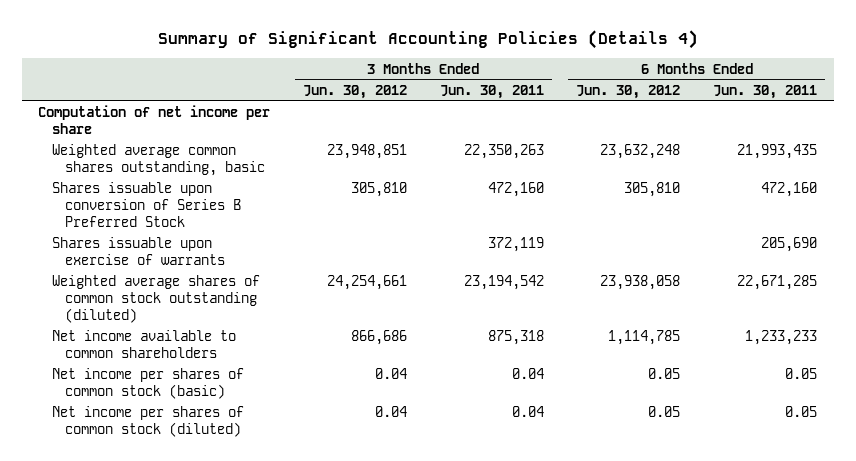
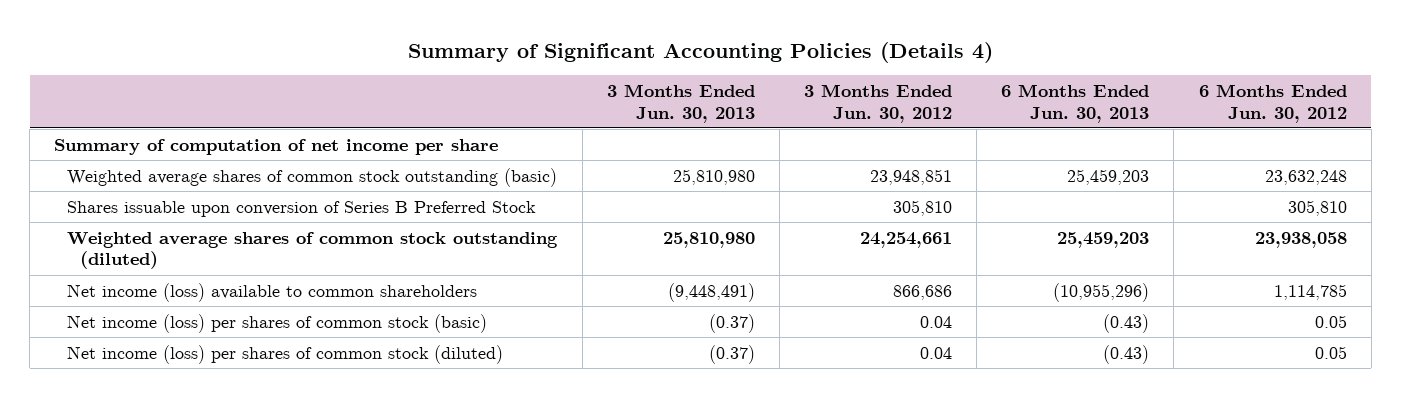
- | 3 Months Ended Jun. 30, 2012 | 3 Months Ended Jun. 30, 2011 | 6 Months Ended Jun. 30, 2012 | 6 Months Ended Jun. 30, 2011
+ | 3 Months Ended Jun. 30, 2013 | 3 Months Ended Jun. 30, 2012 | 6 Months Ended Jun. 30, 2013 | 6 Months Ended Jun. 30, 2012
- Computation of net income per share
- Weighted average common shares outstanding, basic | 23,948,851 | 22,350,263 | 23,632,248 | 21,993,435
+ Summary of computation of net income per share
+ Weighted average shares of common stock outstanding (basic) | 25,810,980 | 23,948,851 | 25,459,203 | 23,632,248
- Shares issuable upon exercise of warrants | | 372,119 | | 205,690
- Net income available to common shareholders | 866,686 | 875,318 | 1,114,785 | 1,233,233
- Net income per shares of common stock (basic) | 0.04 | 0.04 | 0.05 | 0.05
- Net income per shares of common stock (diluted) | 0.04 | 0.04 | 0.05 | 0.05
+ Net income (loss) available to common shareholders | (9,448,491) | 866,686 | (10,955,296) | 1,114,785
+ Net income (loss) per shares of common stock (basic) | (0.37) | 0.04 | (0.43) | 0.05
+ Net income (loss) per shares of common stock (diluted) | (0.37) | 0.04 | (0.43) | 0.05

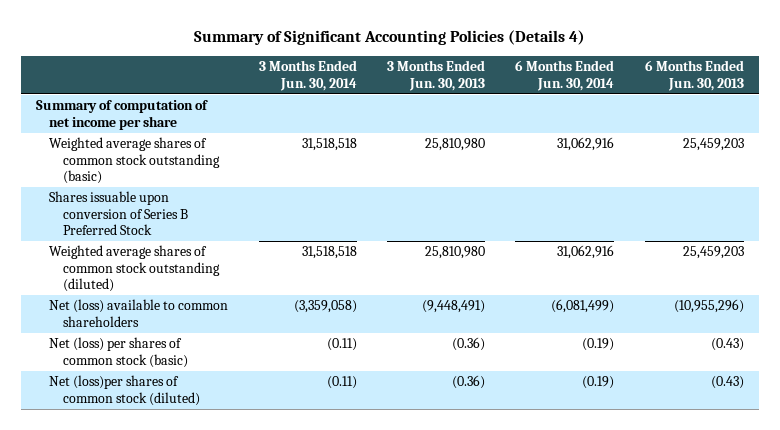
- | 3 Months Ended Jun. 30, 2013 | 3 Months Ended Jun. 30, 2012 | 6 Months Ended Jun. 30, 2013 | 6 Months Ended Jun. 30, 2012
+ | 3 Months Ended Jun. 30, 2014 | 3 Months Ended Jun. 30, 2013 | 6 Months Ended Jun. 30, 2014 | 6 Months Ended Jun. 30, 2013
- Net income (loss) available to common shareholders | (9,448,491) | 866,686 | (10,955,296) | 1,114,785
- Net income (loss) per shares of common stock (basic) | (0.37) | 0.04 | (0.43) | 0.05
- Net income (loss) per shares of common stock (diluted) | (0.37) | 0.04 | (0.43) | 0.05
+ Net (loss) available to common shareholders | (3,359,058) | (9,448,491) | (6,081,499) | (10,955,296)
+ Net (loss) per shares of common stock (basic) | (0.11) | (0.36) | (0.19) | (0.43)
+ Net (loss)per shares of common stock (diluted) | (0.11) | (0.36) | (0.19) | (0.43)

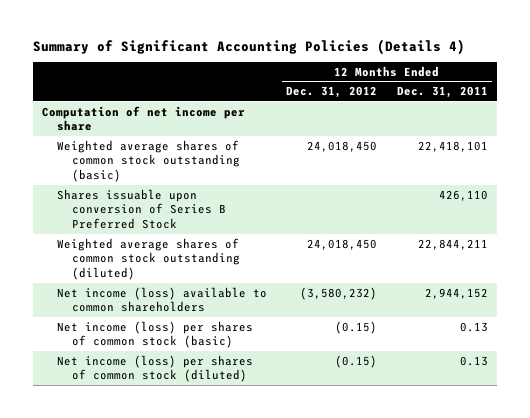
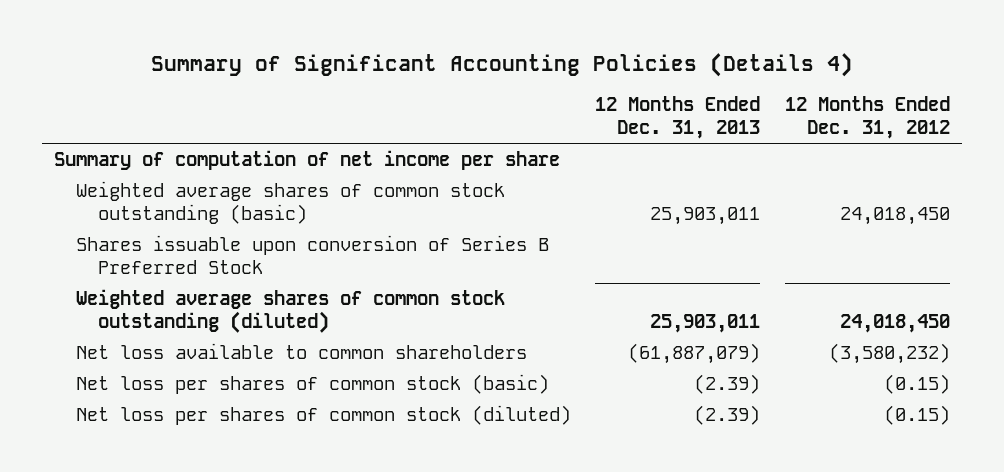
- | 12 Months Ended Dec. 31, 2012 | 12 Months Ended Dec. 31, 2011
+ | 12 Months Ended Dec. 31, 2013 | 12 Months Ended Dec. 31, 2012
- Computation of net income per share
+ Summary of computation of net income per share
- Net income (loss) available to common shareholders | (3,580,232) | 2,944,152
- Net income (loss) per shares of common stock (basic) | (0.15) | 0.13
- Net income (loss) per shares of common stock (diluted) | (0.15) | 0.13
+ Net loss available to common shareholders | (61,887,079) | (3,580,232)
+ Net loss per shares of common stock (basic) | (2.39) | (0.15)
+ Net loss per shares of common stock (diluted) | (2.39) | (0.15)

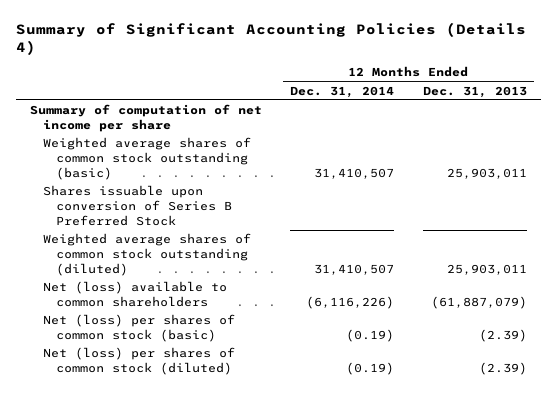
- | 12 Months Ended Dec. 31, 2013 | 12 Months Ended Dec. 31, 2012
+ | 12 Months Ended Dec. 31, 2014 | 12 Months Ended Dec. 31, 2013
- Net loss available to common shareholders | (61,887,079) | (3,580,232)
- Net loss per shares of common stock (basic) | (2.39) | (0.15)
- Net loss per shares of common stock (diluted) | (2.39) | (0.15)
+ Net (loss) available to common shareholders | (6,116,226) | (61,887,079)
+ Net (loss) per shares of common stock (basic) | (0.19) | (2.39)
+ Net (loss) per shares of common stock (diluted) | (0.19) | (2.39)

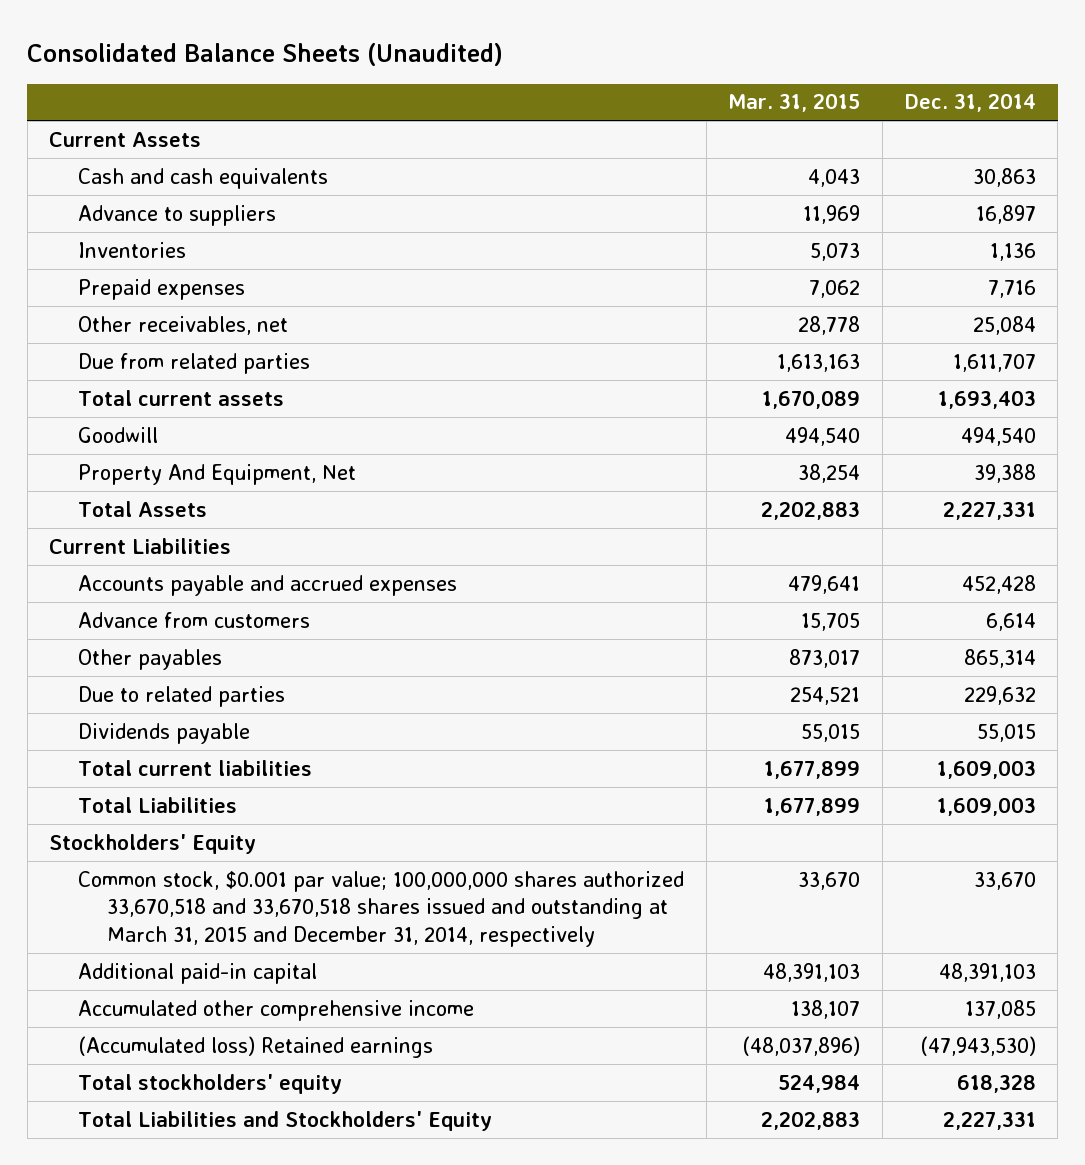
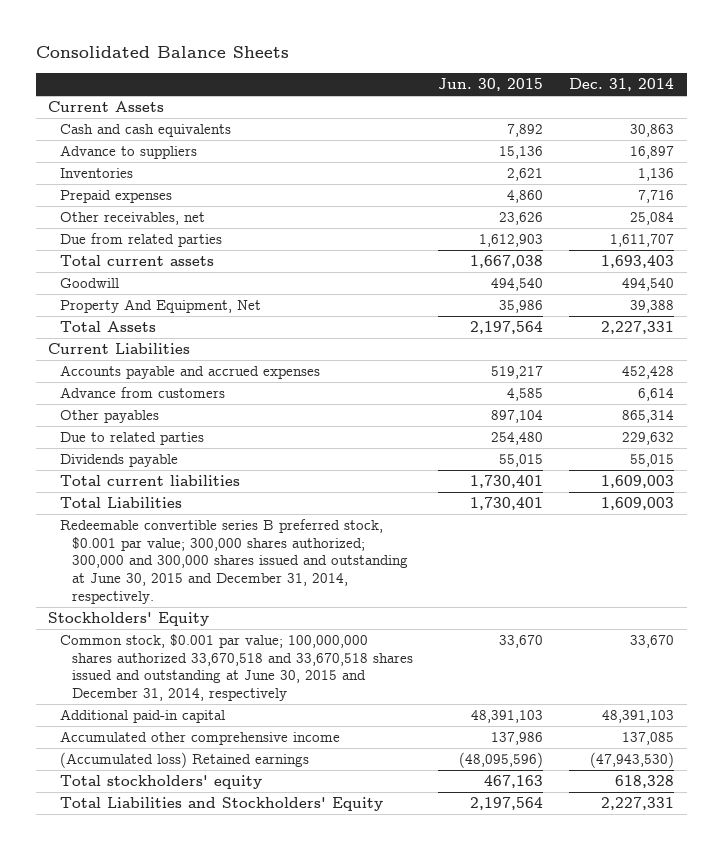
- Consolidated Balance Sheets (Unaudited)
+ Consolidated Balance Sheets
- | Mar. 31, 2015 | Dec. 31, 2014
+ | Jun. 30, 2015 | Dec. 31, 2014
+ Redeemable convertible series B preferred stock, $0.001 par value; 300,000 shares authorized; 300,000 and 300,000 shares issued and outstanding at June 30, 2015 and December 31, 2014, respectively.
- Common stock, $0.001 par value; 100,000,000 shares authorized 33,670,518 and 33,670,518 shares issued and outstanding at March 31, 2015 and December 31, 2014, respectively | 33,670 | 33,670
+ Common stock, $0.001 par value; 100,000,000 shares authorized 33,670,518 and 33,670,518 shares issued and outstanding at June 30, 2015 and December 31, 2014, respectively | 33,670 | 33,670

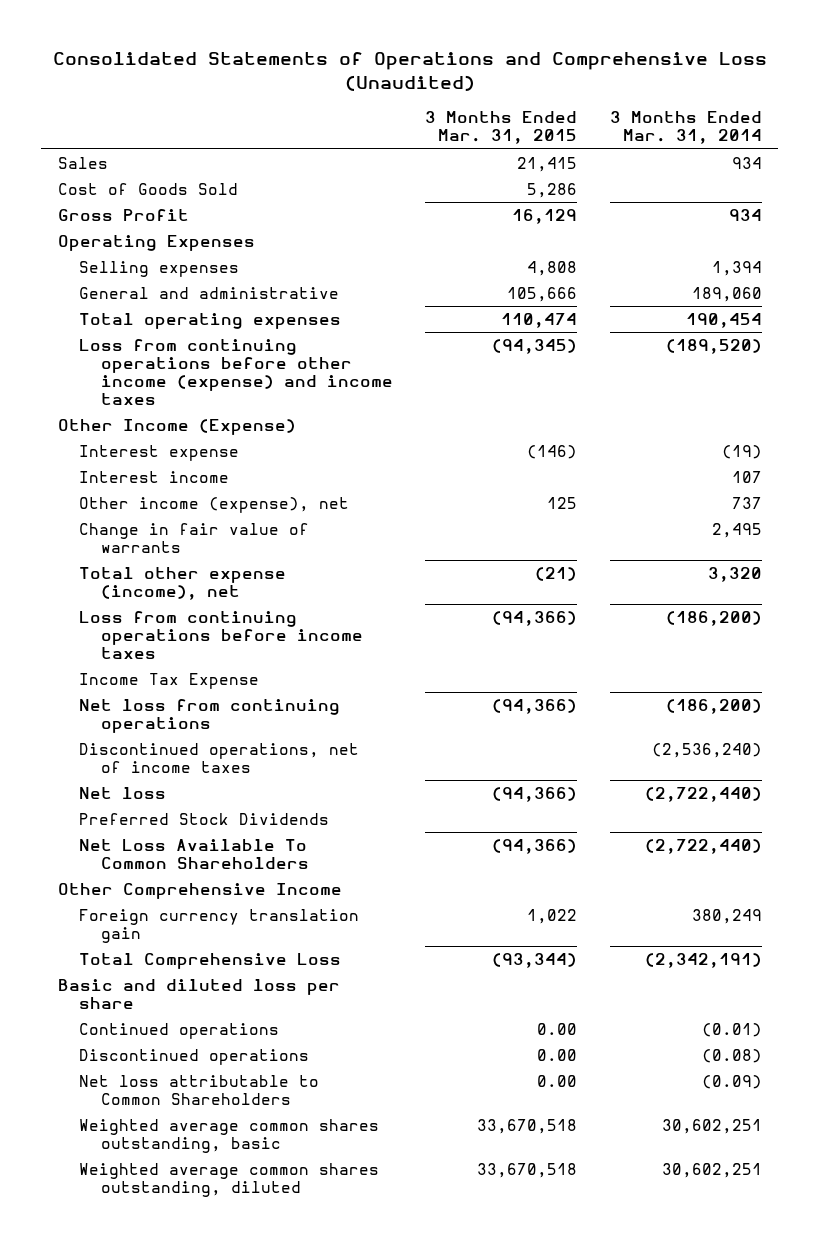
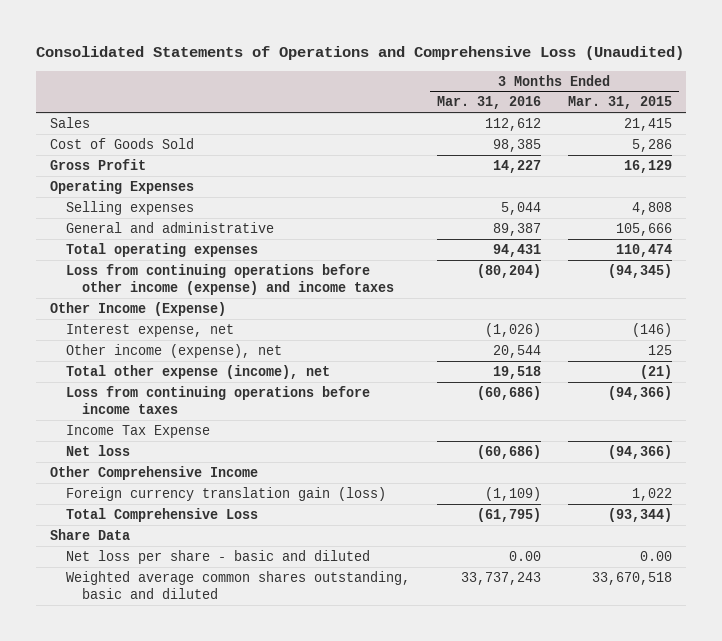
- | 3 Months Ended Mar. 31, 2015 | 3 Months Ended Mar. 31, 2014
+ | 3 Months Ended Mar. 31, 2016 | 3 Months Ended Mar. 31, 2015
- Interest expense | (146) | (19)
- Interest income | | 107
+ Interest expense, net | (1,026) | (146)
- Change in fair value of warrants | | 2,495
- Net loss from continuing operations | (94,366) | (186,200)
- Discontinued operations, net of income taxes | | (2,536,240)
- Preferred Stock Dividends
- Net Loss Available To Common Shareholders | (94,366) | (2,722,440)
- Foreign currency translation gain | 1,022 | 380,249
+ Foreign currency translation gain (loss) | (1,109) | 1,022
- Basic and diluted loss per share
- Continued operations | 0.00 | (0.01)
- Discontinued operations | 0.00 | (0.08)
- Net loss attributable to Common Shareholders | 0.00 | (0.09)
- Weighted average common shares outstanding, basic | 33,670,518 | 30,602,251
- Weighted average common shares outstanding, diluted | 33,670,518 | 30,602,251
+ Share Data
+ Net loss per share - basic and diluted | 0.00 | 0.00
+ Weighted average common shares outstanding, basic and diluted | 33,737,243 | 33,670,518

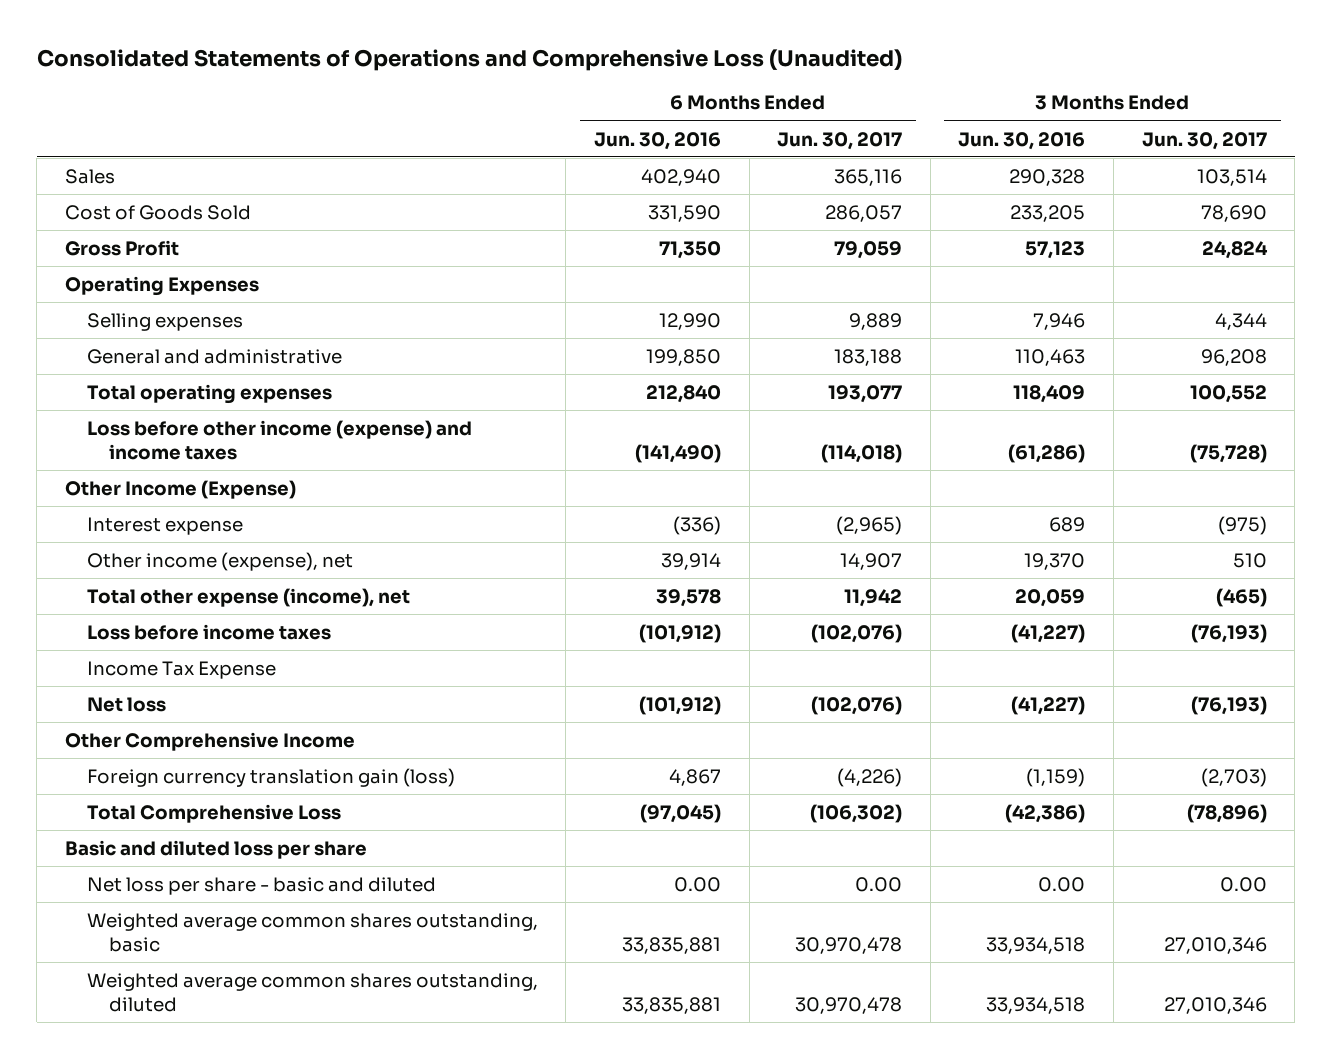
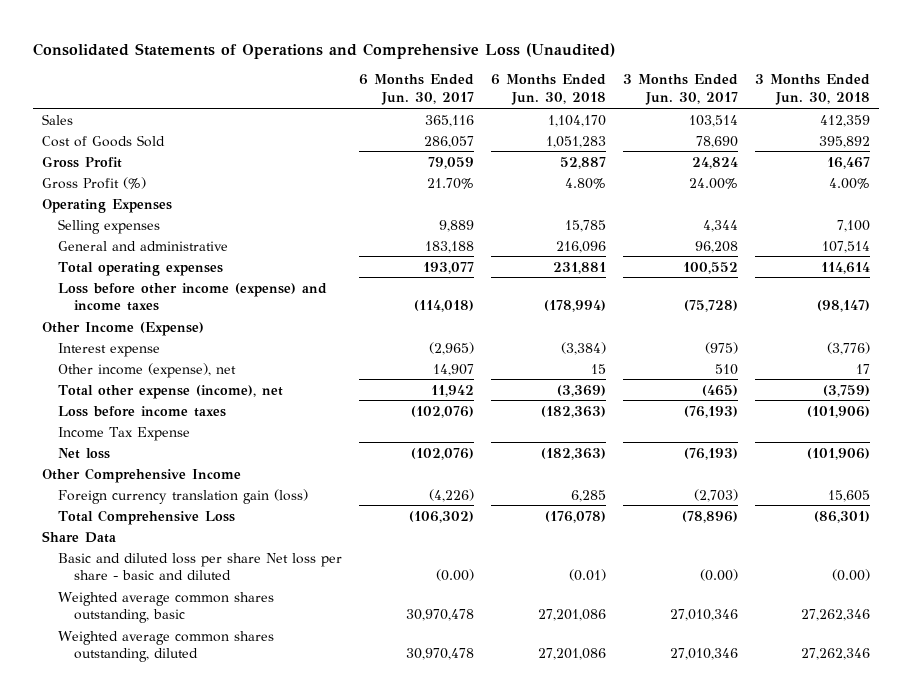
- | 6 Months Ended Jun. 30, 2016 | 6 Months Ended Jun. 30, 2017 | 3 Months Ended Jun. 30, 2016 | 3 Months Ended Jun. 30, 2017
+ | 6 Months Ended Jun. 30, 2017 | 6 Months Ended Jun. 30, 2018 | 3 Months Ended Jun. 30, 2017 | 3 Months Ended Jun. 30, 2018
+ Gross Profit (%) | 21.70% | 4.80% | 24.00% | 4.00%
- Basic and diluted loss per share
- Net loss per share - basic and diluted | 0.00 | 0.00 | 0.00 | 0.00
+ Share Data
+ Basic and diluted loss per share Net loss per share - basic and diluted | (0.00) | (0.01) | (0.00) | (0.00)

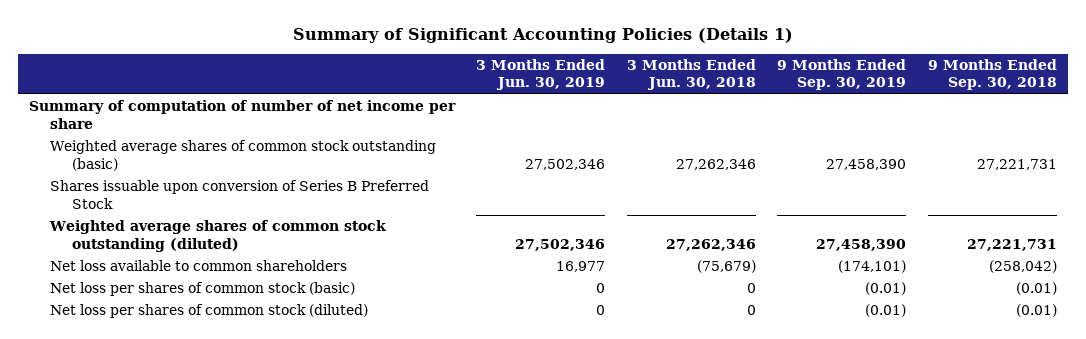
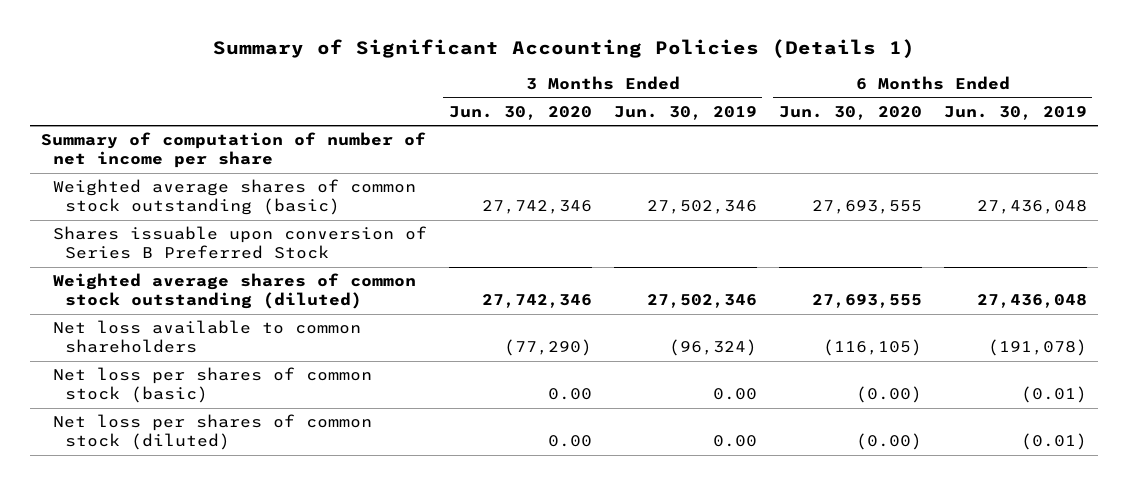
- | 3 Months Ended Jun. 30, 2019 | 3 Months Ended Jun. 30, 2018 | 9 Months Ended Sep. 30, 2019 | 9 Months Ended Sep. 30, 2018
+ | 3 Months Ended Jun. 30, 2020 | 3 Months Ended Jun. 30, 2019 | 6 Months Ended Jun. 30, 2020 | 6 Months Ended Jun. 30, 2019
- Net loss available to common shareholders | 16,977 | (75,679) | (174,101) | (258,042)
- Net loss per shares of common stock (basic) | 0 | 0 | (0.01) | (0.01)
- Net loss per shares of common stock (diluted) | 0 | 0 | (0.01) | (0.01)
+ Net loss available to common shareholders | (77,290) | (96,324) | (116,105) | (191,078)
+ Net loss per shares of common stock (basic) | 0.00 | 0.00 | (0.00) | (0.01)
+ Net loss per shares of common stock (diluted) | 0.00 | 0.00 | (0.00) | (0.01)

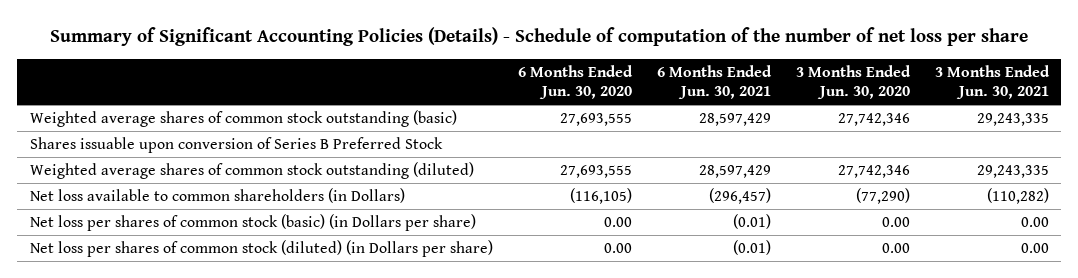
- Summary of Significant Accounting Policies (Details 1)
+ Summary of Significant Accounting Policies (Details) - Schedule of computation of the number of net loss per share
- | 3 Months Ended Jun. 30, 2020 | 3 Months Ended Jun. 30, 2019 | 6 Months Ended Jun. 30, 2020 | 6 Months Ended Jun. 30, 2019
+ | 6 Months Ended Jun. 30, 2020 | 6 Months Ended Jun. 30, 2021 | 3 Months Ended Jun. 30, 2020 | 3 Months Ended Jun. 30, 2021
- Summary of computation of number of net income per share
- Net loss available to common shareholders | (77,290) | (96,324) | (116,105) | (191,078)
- Net loss per shares of common stock (basic) | 0.00 | 0.00 | (0.00) | (0.01)
- Net loss per shares of common stock (diluted) | 0.00 | 0.00 | (0.00) | (0.01)
+ Net loss available to common shareholders (in Dollars) | (116,105) | (296,457) | (77,290) | (110,282)
+ Net loss per shares of common stock (basic) (in Dollars per share) | 0.00 | (0.01) | 0.00 | 0.00
+ Net loss per shares of common stock (diluted) (in Dollars per share) | 0.00 | (0.01) | 0.00 | 0.00

